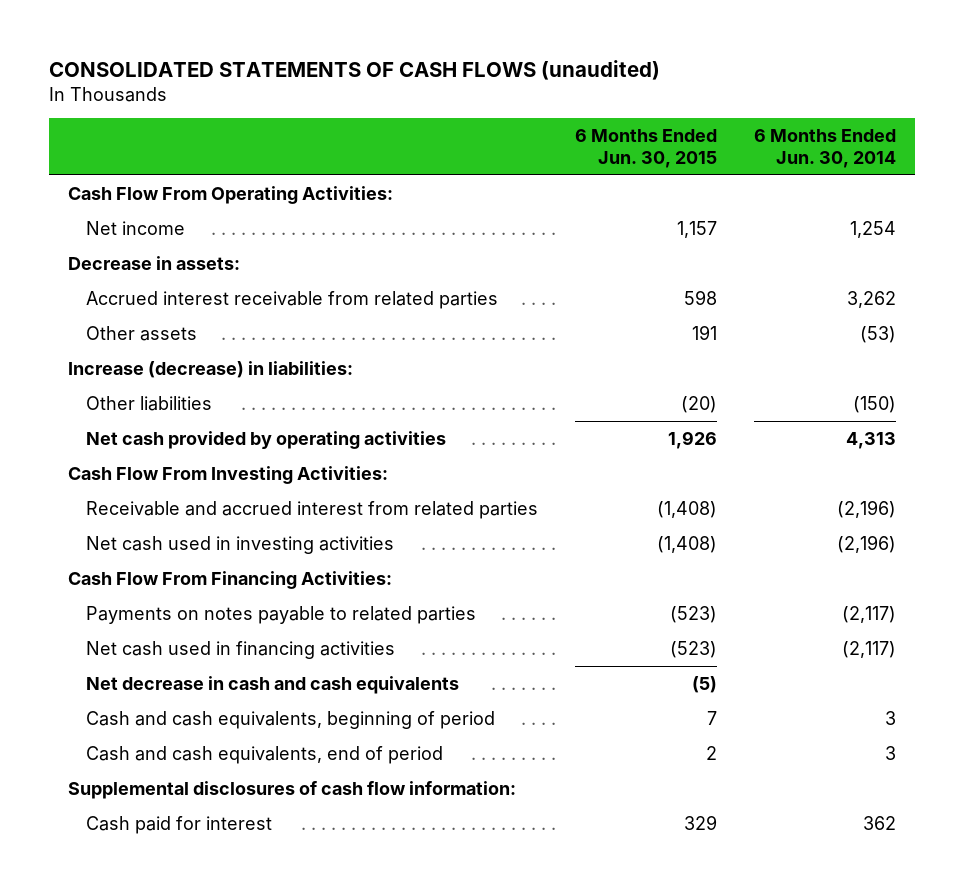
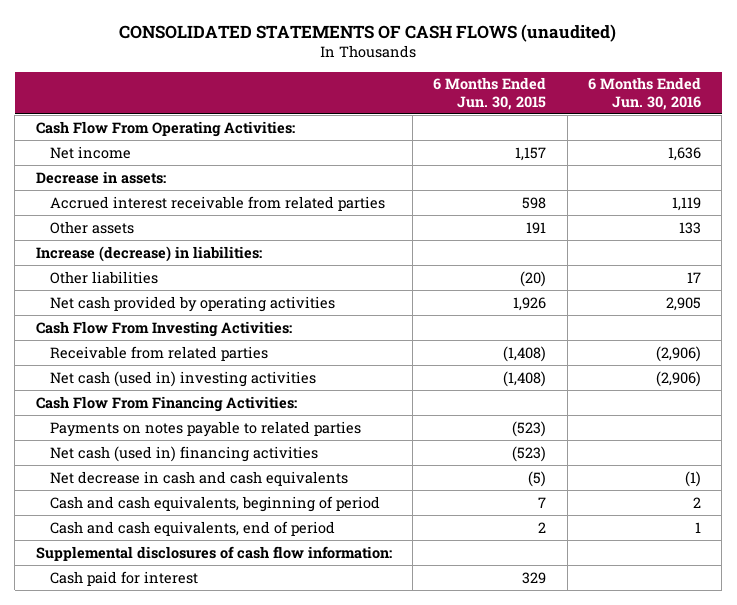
- | 6 Months Ended Jun. 30, 2015 | 6 Months Ended Jun. 30, 2014
+ | 6 Months Ended Jun. 30, 2015 | 6 Months Ended Jun. 30, 2016
- Receivable and accrued interest from related parties | (1,408) | (2,196)
- Net cash used in investing activities | (1,408) | (2,196)
+ Receivable from related parties | (1,408) | (2,906)
+ Net cash (used in) investing activities | (1,408) | (2,906)
- Net cash used in financing activities | (523) | (2,117)
+ Net cash (used in) financing activities | (523) |

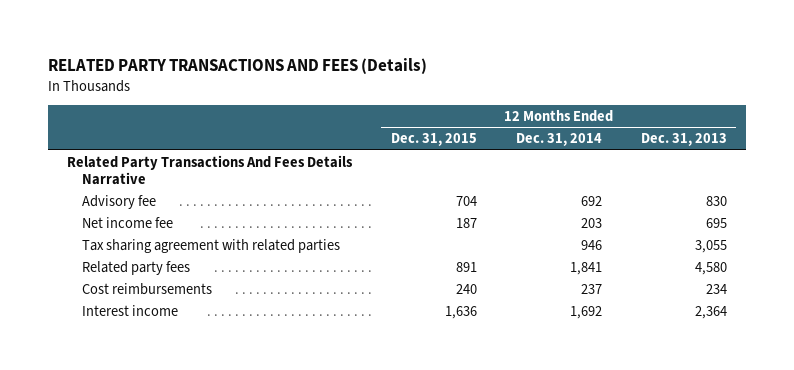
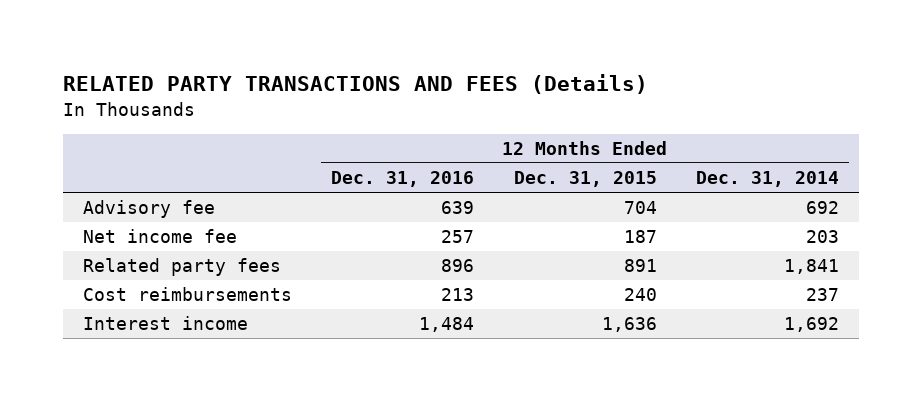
- | 12 Months Ended Dec. 31, 2015 | 12 Months Ended Dec. 31, 2014 | 12 Months Ended Dec. 31, 2013
+ | 12 Months Ended Dec. 31, 2016 | 12 Months Ended Dec. 31, 2015 | 12 Months Ended Dec. 31, 2014
- Related Party Transactions And Fees Details Narrative
- Tax sharing agreement with related parties | | 946 | 3,055

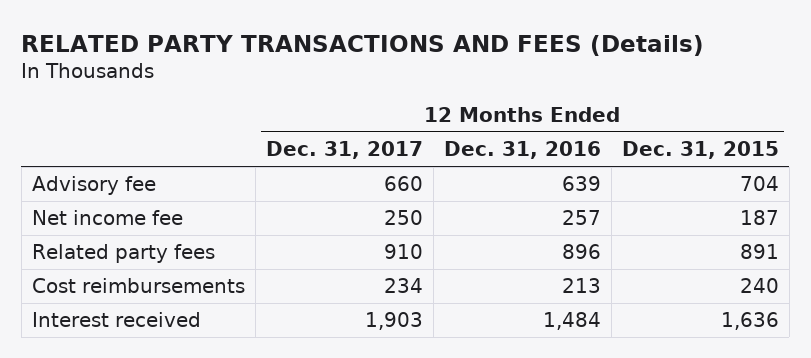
- | 12 Months Ended Dec. 31, 2016 | 12 Months Ended Dec. 31, 2015 | 12 Months Ended Dec. 31, 2014
+ | 12 Months Ended Dec. 31, 2017 | 12 Months Ended Dec. 31, 2016 | 12 Months Ended Dec. 31, 2015
- Interest income | 1,484 | 1,636 | 1,692
+ Interest received | 1,903 | 1,484 | 1,636

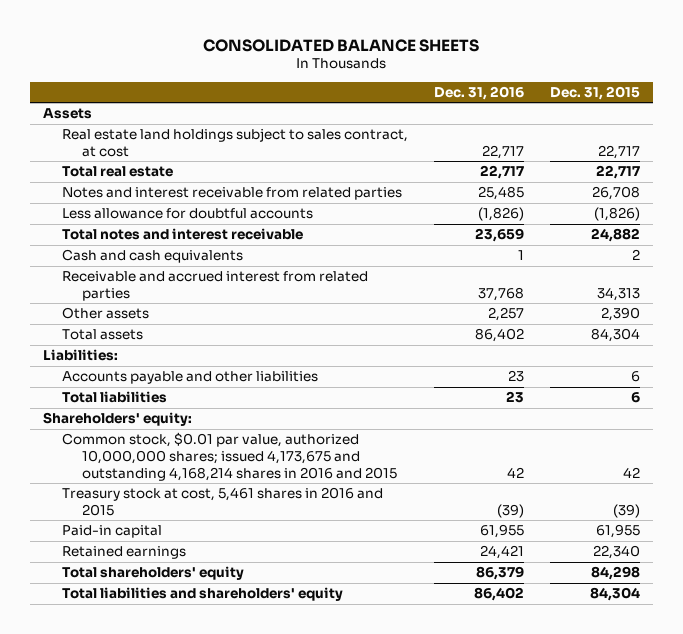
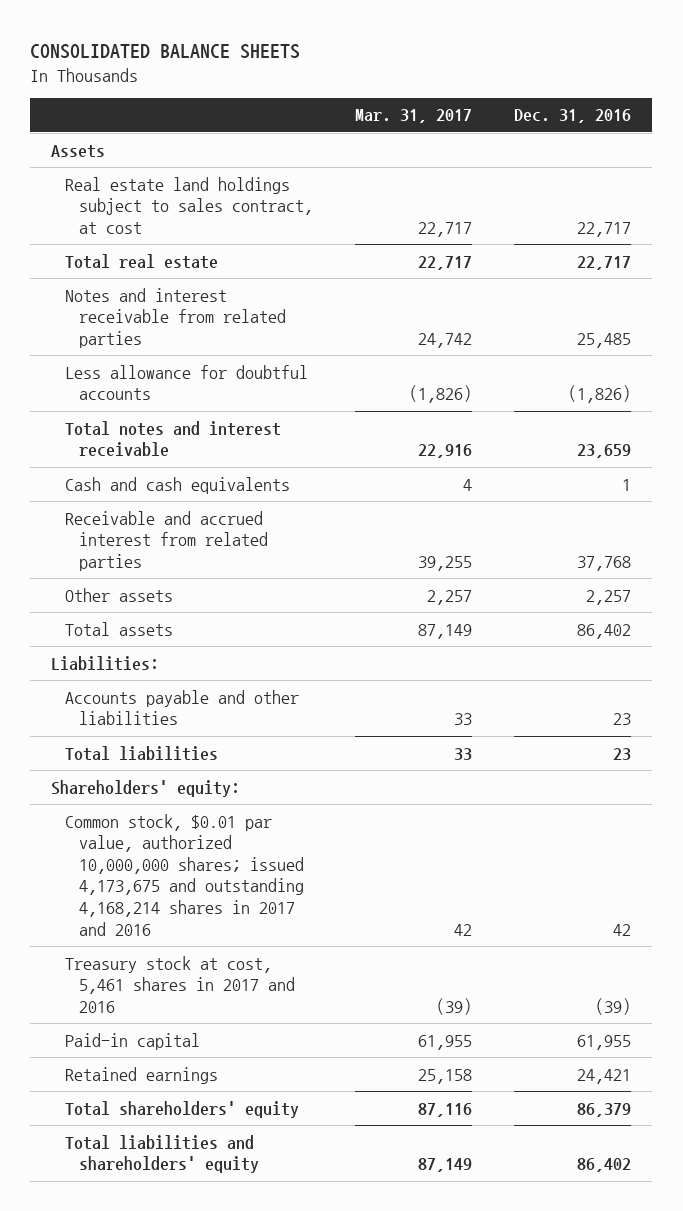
- | Dec. 31, 2016 | Dec. 31, 2015
+ | Mar. 31, 2017 | Dec. 31, 2016
- Common stock, $0.01 par value, authorized 10,000,000 shares; issued 4,173,675 and outstanding 4,168,214 shares in 2016 and 2015 | 42 | 42
- Treasury stock at cost, 5,461 shares in 2016 and 2015 | (39) | (39)
+ Common stock, $0.01 par value, authorized 10,000,000 shares; issued 4,173,675 and outstanding 4,168,214 shares in 2017 and 2016 | 42 | 42
+ Treasury stock at cost, 5,461 shares in 2017 and 2016 | (39) | (39)

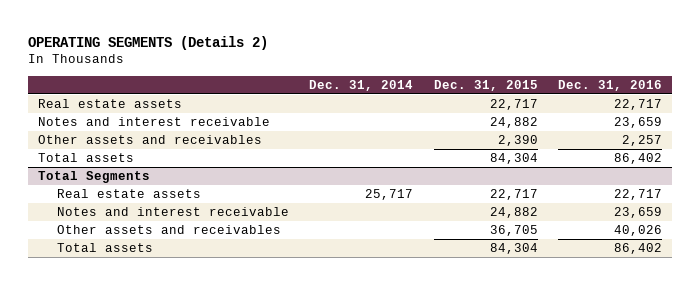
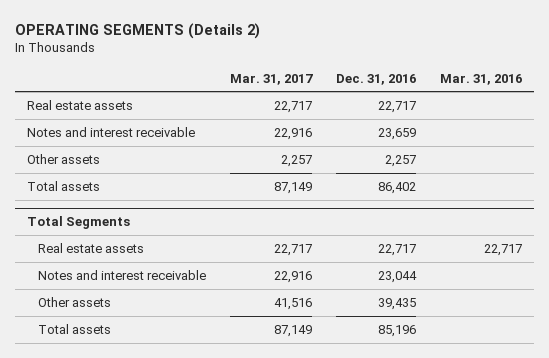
- | Dec. 31, 2014 | Dec. 31, 2015 | Dec. 31, 2016
+ | Mar. 31, 2017 | Dec. 31, 2016 | Mar. 31, 2016
- Other assets and receivables | | 2,390 | 2,257
+ Other assets | 2,257 | 2,257 |
@ Total Segments
- Notes and interest receivable | | 24,882 | 23,659
- Other assets and receivables | | 36,705 | 40,026
- Total assets | | 84,304 | 86,402
+ Notes and interest receivable | 22,916 | 23,044 |
+ Other assets | 41,516 | 39,435 |
+ Total assets | 87,149 | 85,196 |

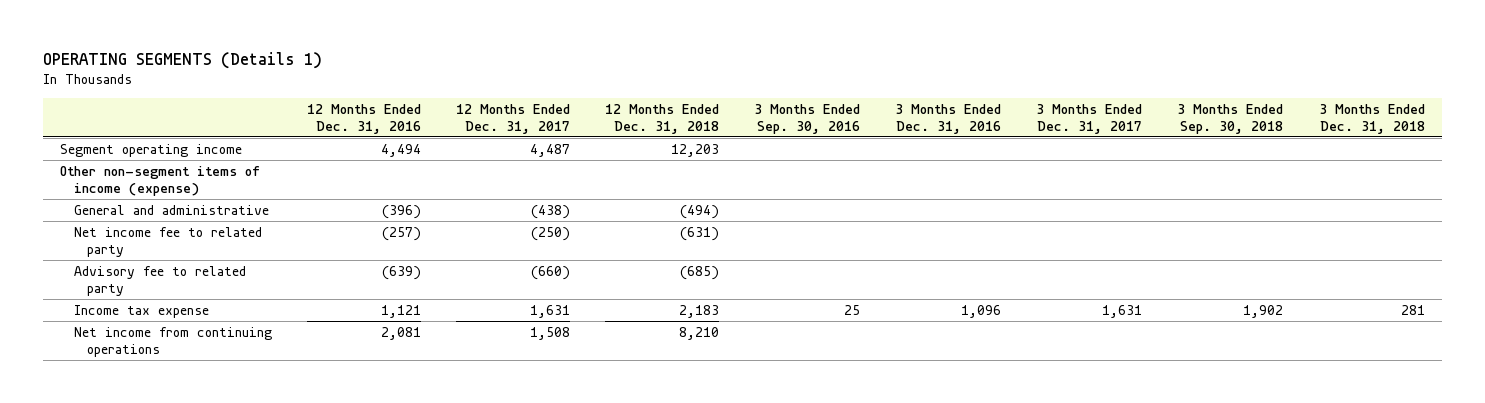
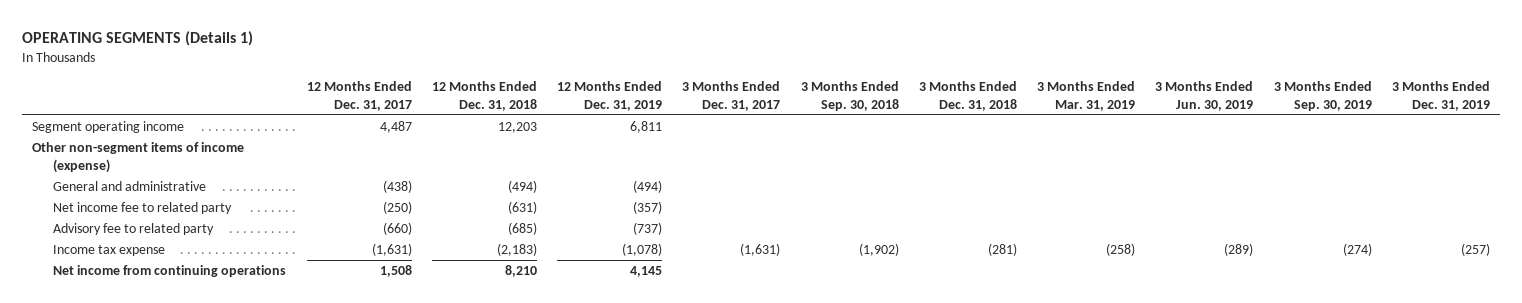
- | 12 Months Ended Dec. 31, 2016 | 12 Months Ended Dec. 31, 2017 | 12 Months Ended Dec. 31, 2018 | 3 Months Ended Sep. 30, 2016 | 3 Months Ended Dec. 31, 2016 | 3 Months Ended Dec. 31, 2017 | 3 Months Ended Sep. 30, 2018 | 3 Months Ended Dec. 31, 2018
+ | 12 Months Ended Dec. 31, 2017 | 12 Months Ended Dec. 31, 2018 | 12 Months Ended Dec. 31, 2019 | 3 Months Ended Dec. 31, 2017 | 3 Months Ended Sep. 30, 2018 | 3 Months Ended Dec. 31, 2018 | 3 Months Ended Mar. 31, 2019 | 3 Months Ended Jun. 30, 2019 | 3 Months Ended Sep. 30, 2019 | 3 Months Ended Dec. 31, 2019
- Income tax expense | 1,121 | 1,631 | 2,183 | 25 | 1,096 | 1,631 | 1,902 | 281
+ Income tax expense | (1,631) | (2,183) | (1,078) | (1,631) | (1,902) | (281) | (258) | (289) | (274) | (257)

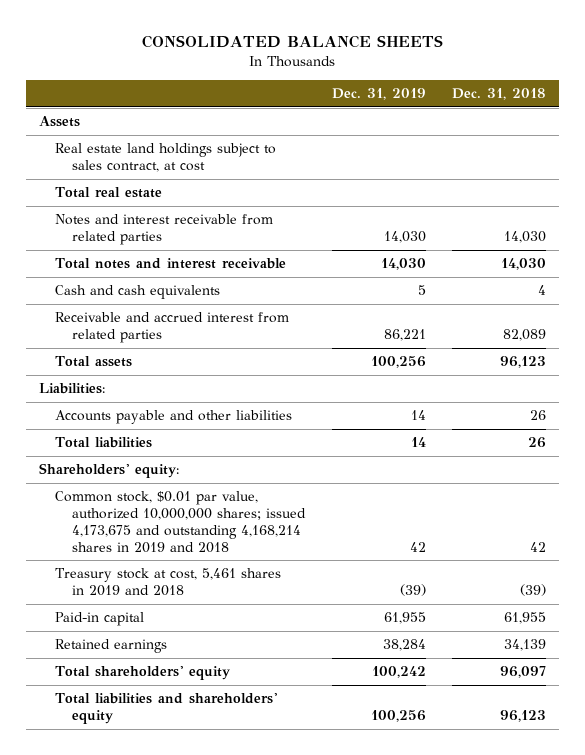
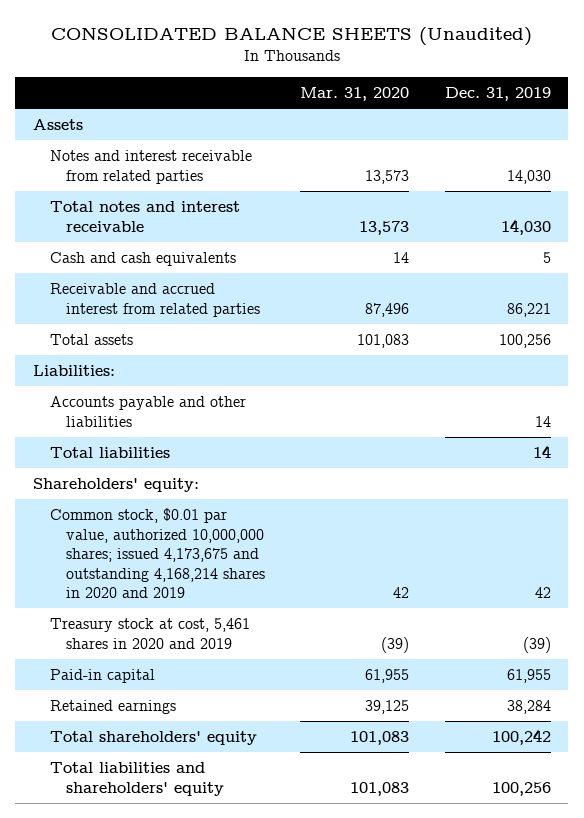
- CONSOLIDATED BALANCE SHEETS
+ CONSOLIDATED BALANCE SHEETS (Unaudited)
- | Dec. 31, 2019 | Dec. 31, 2018
+ | Mar. 31, 2020 | Dec. 31, 2019
- Real estate land holdings subject to sales contract, at cost
- Total real estate
- Common stock, $0.01 par value, authorized 10,000,000 shares; issued 4,173,675 and outstanding 4,168,214 shares in 2019 and 2018 | 42 | 42
- Treasury stock at cost, 5,461 shares in 2019 and 2018 | (39) | (39)
+ Common stock, $0.01 par value, authorized 10,000,000 shares; issued 4,173,675 and outstanding 4,168,214 shares in 2020 and 2019 | 42 | 42
+ Treasury stock at cost, 5,461 shares in 2020 and 2019 | (39) | (39)

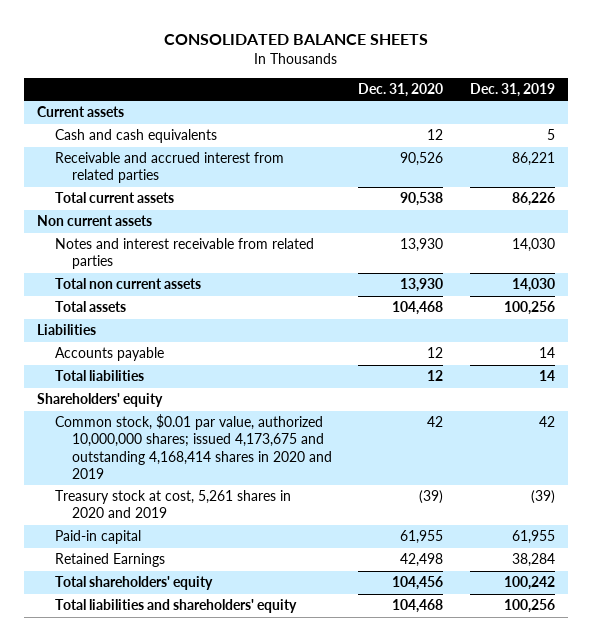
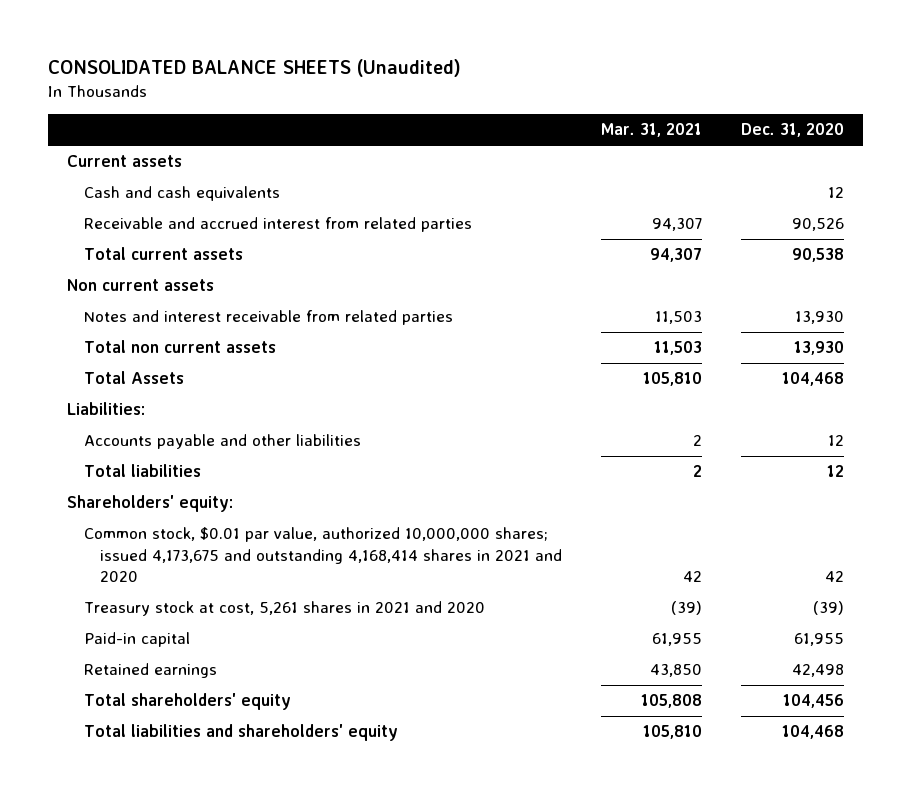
- CONSOLIDATED BALANCE SHEETS
+ CONSOLIDATED BALANCE SHEETS (Unaudited)
- | Dec. 31, 2020 | Dec. 31, 2019
+ | Mar. 31, 2021 | Dec. 31, 2020
- Total assets | 104,468 | 100,256
- Liabilities
- Accounts payable | 12 | 14
+ Total Assets | 105,810 | 104,468
+ Liabilities:
+ Accounts payable and other liabilities | 2 | 12
- Shareholders' equity
- Common stock, $0.01 par value, authorized 10,000,000 shares; issued 4,173,675 and outstanding 4,168,414 shares in 2020 and 2019 | 42 | 42
- Treasury stock at cost, 5,261 shares in 2020 and 2019 | (39) | (39)
+ Shareholders' equity:
+ Common stock, $0.01 par value, authorized 10,000,000 shares; issued 4,173,675 and outstanding 4,168,414 shares in 2021 and 2020 | 42 | 42
+ Treasury stock at cost, 5,261 shares in 2021 and 2020 | (39) | (39)
- Retained Earnings | 42,498 | 38,284
+ Retained earnings | 43,850 | 42,498

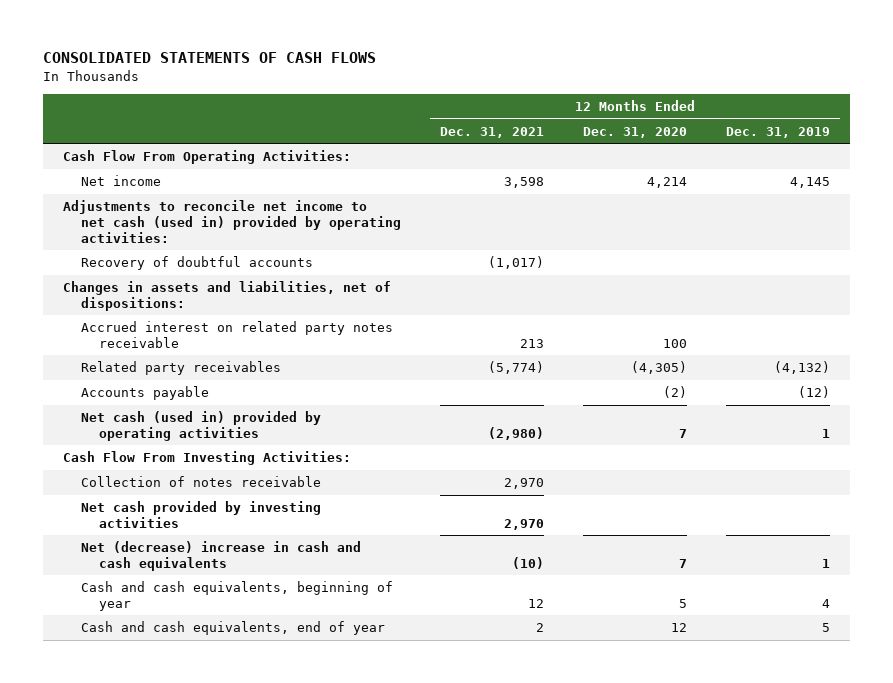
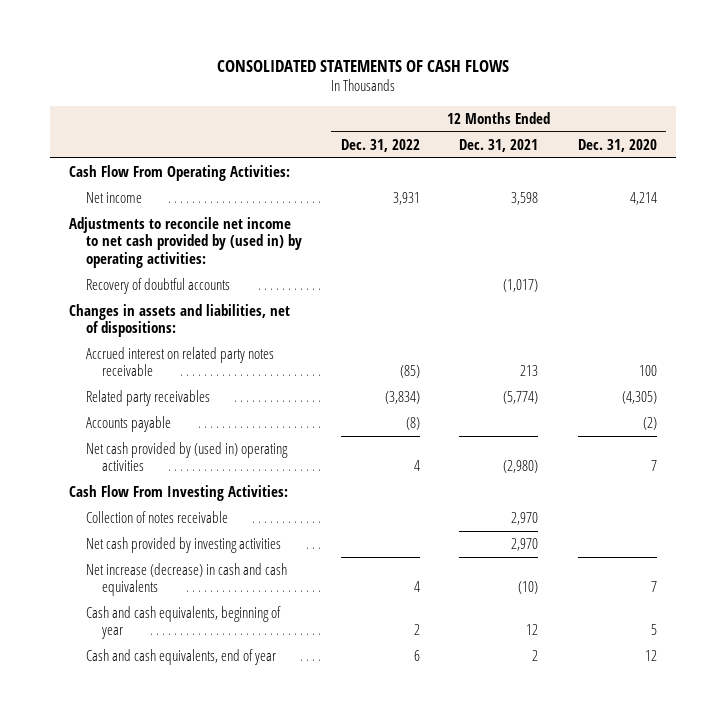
- | 12 Months Ended Dec. 31, 2021 | 12 Months Ended Dec. 31, 2020 | 12 Months Ended Dec. 31, 2019
+ | 12 Months Ended Dec. 31, 2022 | 12 Months Ended Dec. 31, 2021 | 12 Months Ended Dec. 31, 2020
- Adjustments to reconcile net income to net cash (used in) provided by operating activities:
+ Adjustments to reconcile net income to net cash provided by (used in) by operating activities:
- Net cash (used in) provided by operating activities | (2,980) | 7 | 1
+ Net cash provided by (used in) operating activities | 4 | (2,980) | 7
- Net (decrease) increase in cash and cash equivalents | (10) | 7 | 1
+ Net increase (decrease) in cash and cash equivalents | 4 | (10) | 7

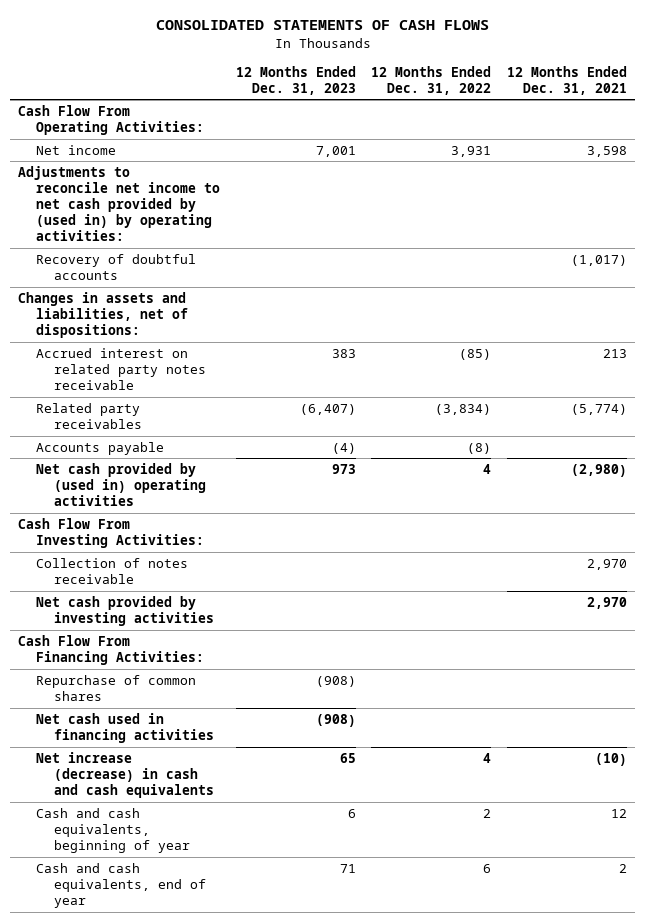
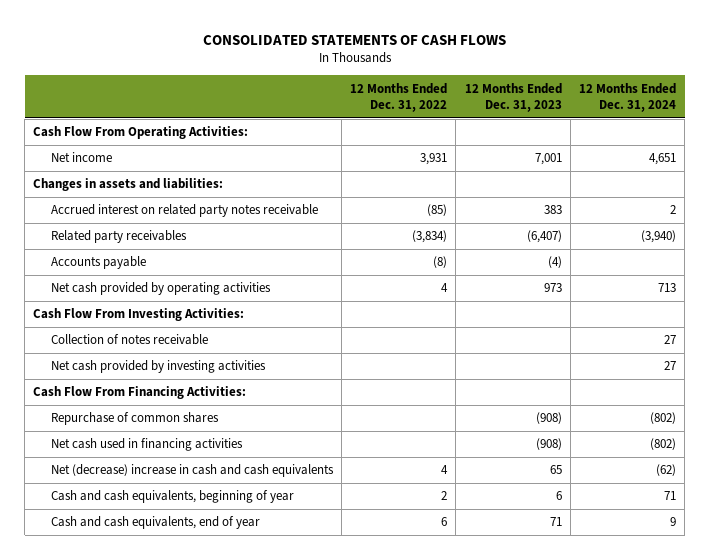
- | 12 Months Ended Dec. 31, 2023 | 12 Months Ended Dec. 31, 2022 | 12 Months Ended Dec. 31, 2021
+ | 12 Months Ended Dec. 31, 2022 | 12 Months Ended Dec. 31, 2023 | 12 Months Ended Dec. 31, 2024
- Adjustments to reconcile net income to net cash provided by (used in) by operating activities:
- Recovery of doubtful accounts | | | (1,017)
- Changes in assets and liabilities, net of dispositions:
+ Changes in assets and liabilities:
- Net cash provided by (used in) operating activities | 973 | 4 | (2,980)
+ Net cash provided by operating activities | 4 | 973 | 713
- Net increase (decrease) in cash and cash equivalents | 65 | 4 | (10)
+ Net (decrease) increase in cash and cash equivalents | 4 | 65 | (62)

